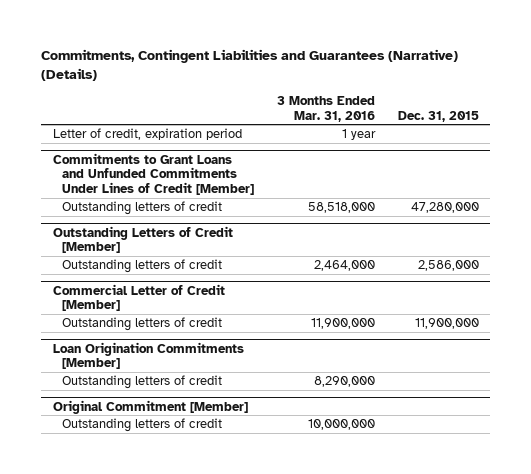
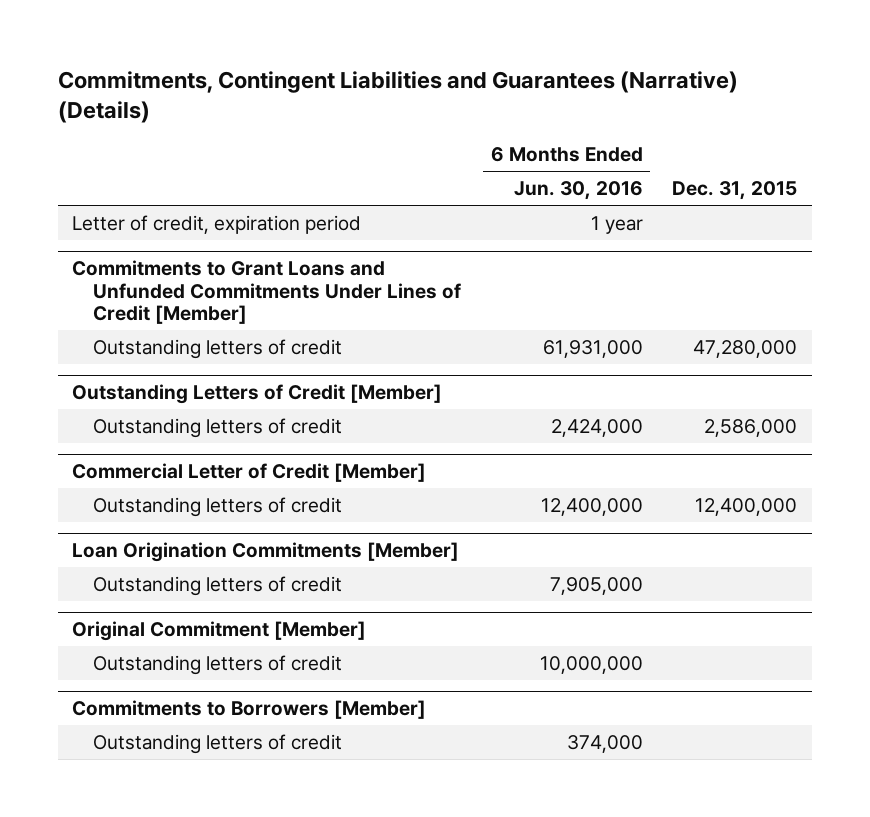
- | 3 Months Ended Mar. 31, 2016 | Dec. 31, 2015
+ | 6 Months Ended Jun. 30, 2016 | Dec. 31, 2015
@ Commercial Letter of Credit [Member]
- Outstanding letters of credit | 11,900,000 | 11,900,000
+ Outstanding letters of credit | 12,400,000 | 12,400,000
+ Commitments to Borrowers [Member]
+ Outstanding letters of credit | 374,000 |

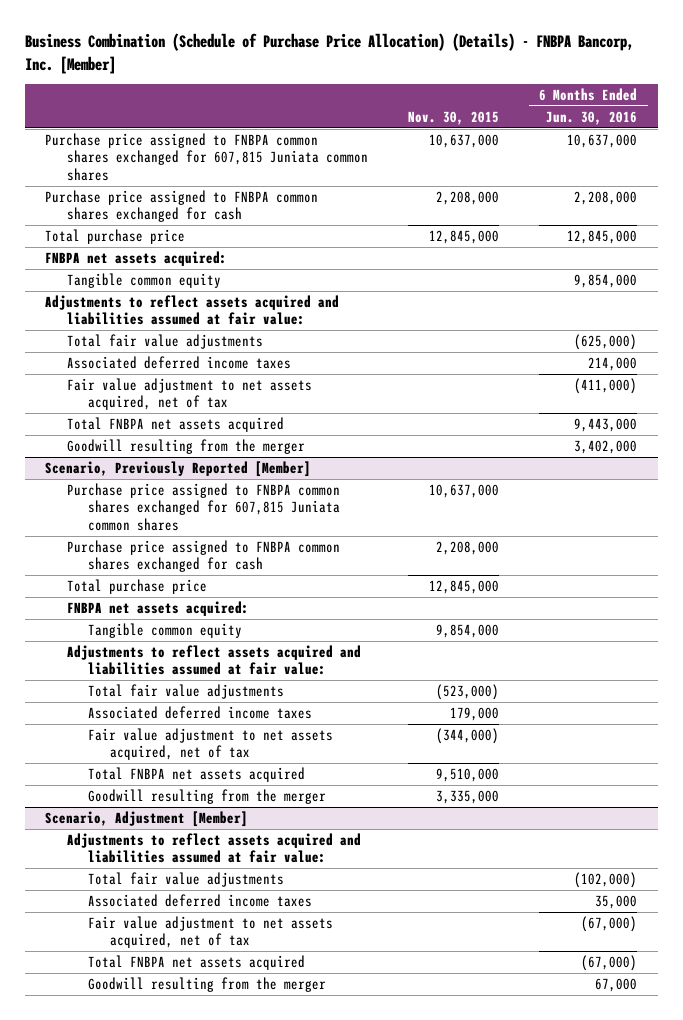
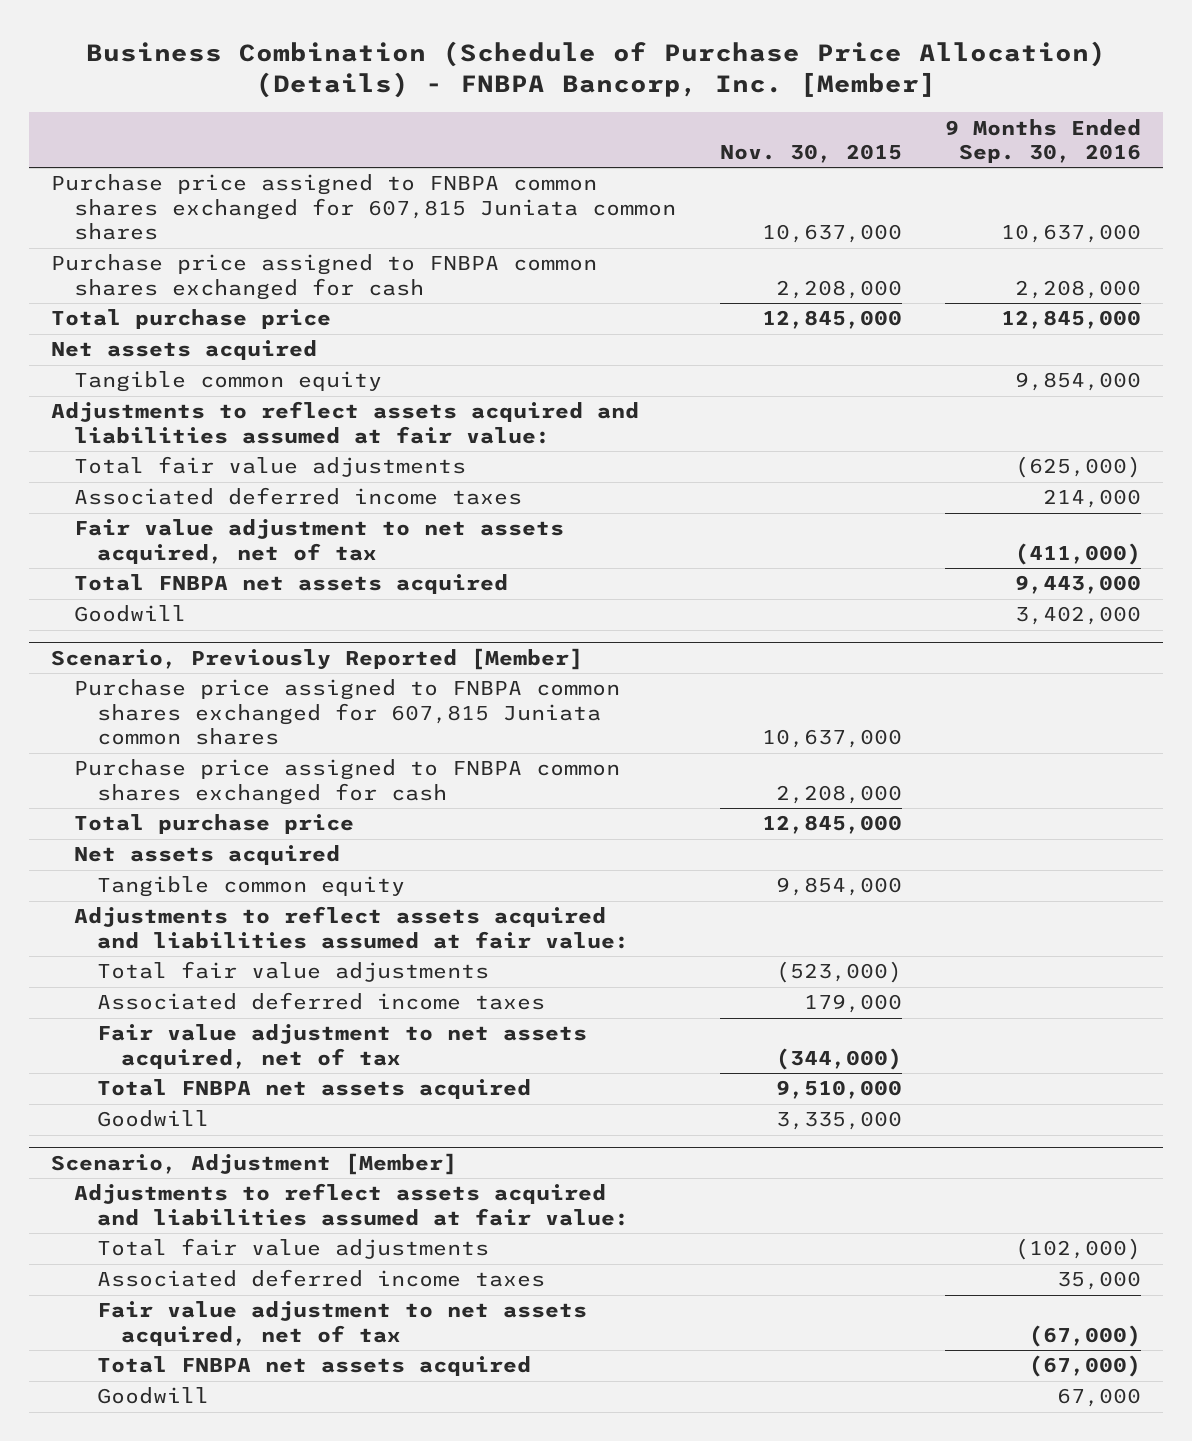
- | Nov. 30, 2015 | 6 Months Ended Jun. 30, 2016
+ | Nov. 30, 2015 | 9 Months Ended Sep. 30, 2016
- FNBPA net assets acquired:
+ Net assets acquired
- Goodwill resulting from the merger | | 3,402,000
+ Goodwill | | 3,402,000
@ Scenario, Previously Reported [Member]
- FNBPA net assets acquired:
+ Net assets acquired
- Goodwill resulting from the merger | 3,335,000 |
+ Goodwill | 3,335,000 |
@ Scenario, Adjustment [Member]
- Goodwill resulting from the merger | | 67,000
+ Goodwill | | 67,000

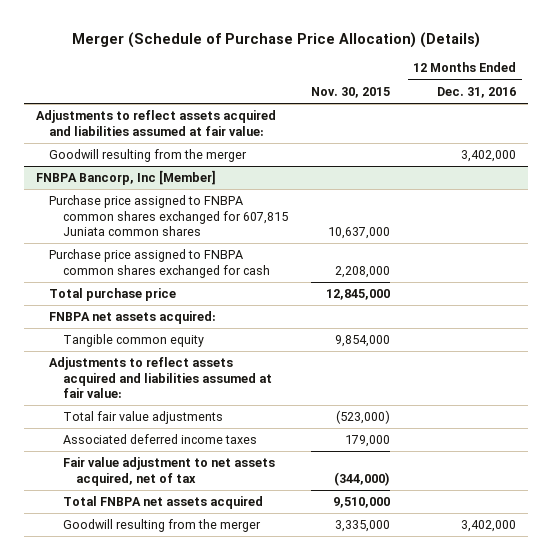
- Business Combination (Schedule of Purchase Price Allocation) (Details) - FNBPA Bancorp, Inc. [Member]
+ Merger (Schedule of Purchase Price Allocation) (Details)
- | Nov. 30, 2015 | 9 Months Ended Sep. 30, 2016
+ | Nov. 30, 2015 | 12 Months Ended Dec. 31, 2016
- Purchase price assigned to FNBPA common shares exchanged for 607,815 Juniata common shares | 10,637,000 | 10,637,000
- Purchase price assigned to FNBPA common shares exchanged for cash | 2,208,000 | 2,208,000
- Total purchase price | 12,845,000 | 12,845,000
- Net assets acquired
- Tangible common equity | | 9,854,000
- Total fair value adjustments | | (625,000)
- Associated deferred income taxes | | 214,000
- Fair value adjustment to net assets acquired, net of tax | | (411,000)
- Total FNBPA net assets acquired | | 9,443,000
- Goodwill | | 3,402,000
- Scenario, Previously Reported [Member]
+ Goodwill resulting from the merger | | 3,402,000
+ FNBPA Bancorp, Inc [Member]
- Net assets acquired
+ FNBPA net assets acquired:
- Goodwill | 3,335,000 |
- Scenario, Adjustment [Member]
- Adjustments to reflect assets acquired and liabilities assumed at fair value:
- Total fair value adjustments | | (102,000)
- Associated deferred income taxes | | 35,000
- Fair value adjustment to net assets acquired, net of tax | | (67,000)
- Total FNBPA net assets acquired | | (67,000)
- Goodwill | | 67,000
+ Goodwill resulting from the merger | 3,335,000 | 3,402,000

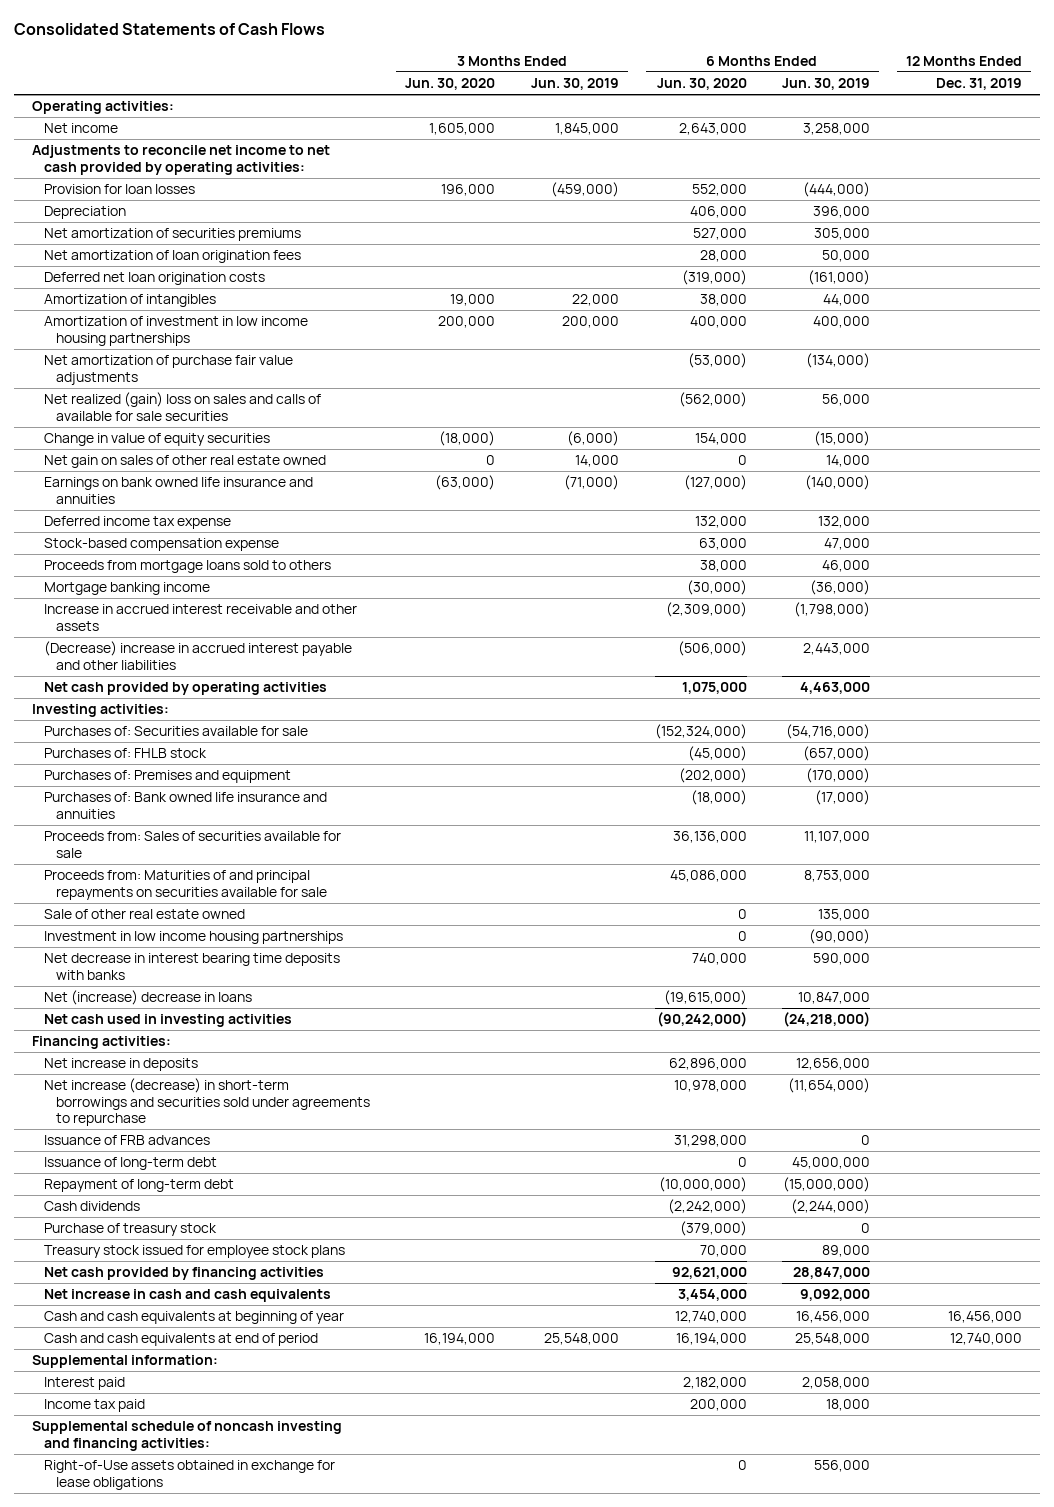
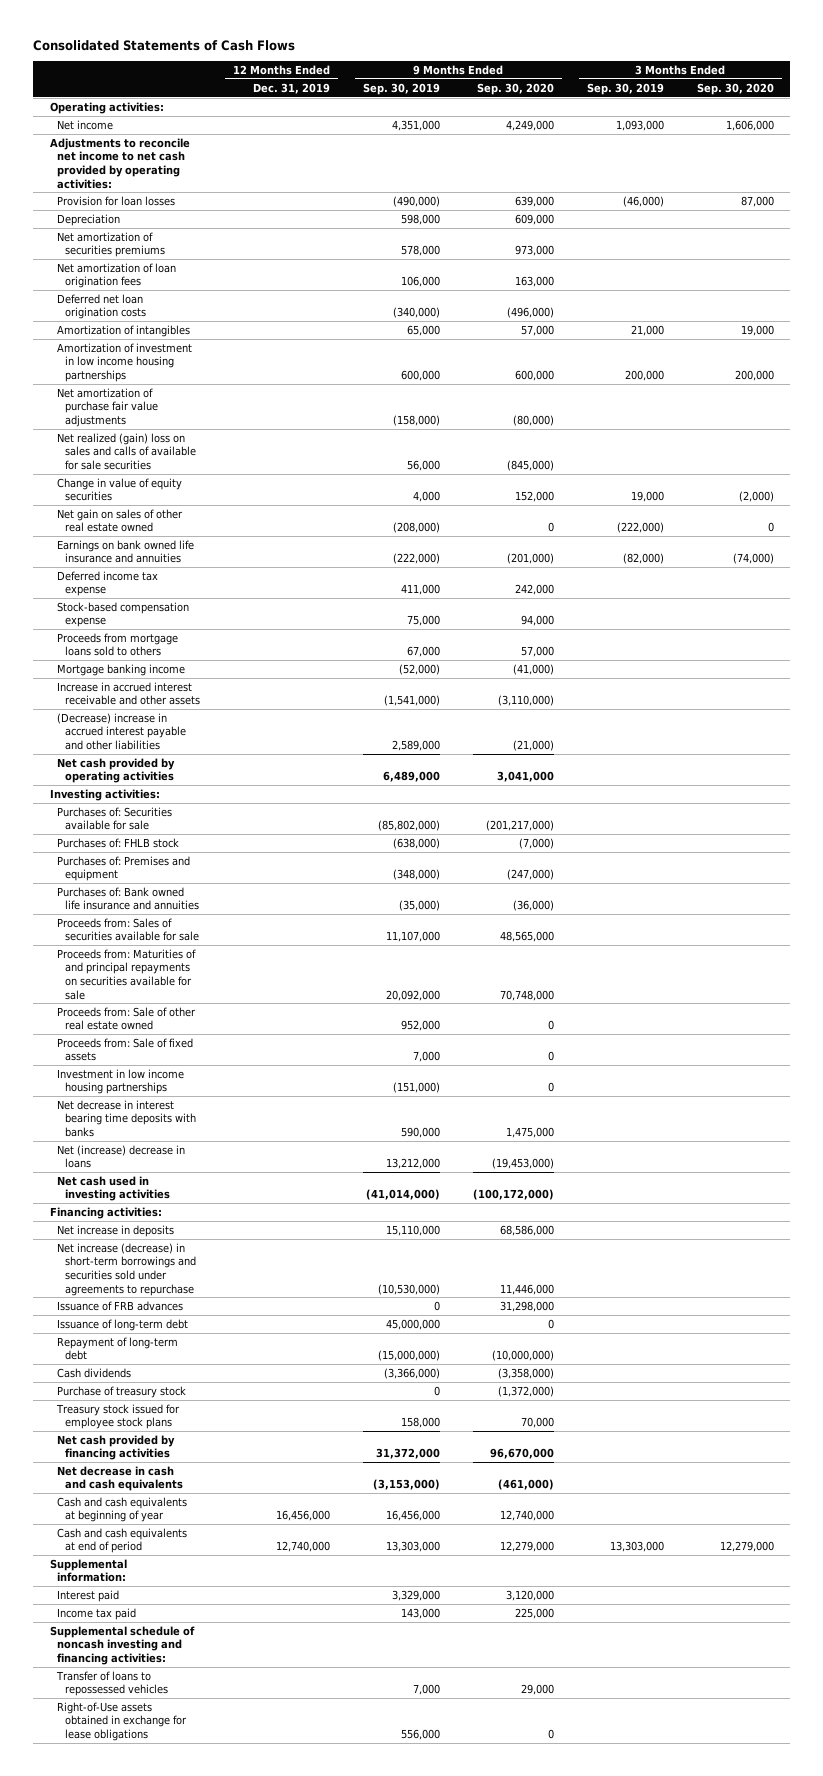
- | 3 Months Ended Jun. 30, 2020 | 3 Months Ended Jun. 30, 2019 | 6 Months Ended Jun. 30, 2020 | 6 Months Ended Jun. 30, 2019 | 12 Months Ended Dec. 31, 2019
+ | 12 Months Ended Dec. 31, 2019 | 9 Months Ended Sep. 30, 2019 | 9 Months Ended Sep. 30, 2020 | 3 Months Ended Sep. 30, 2019 | 3 Months Ended Sep. 30, 2020
- Sale of other real estate owned | | | 0 | 135,000 |
+ Proceeds from: Sale of other real estate owned | | 952,000 | 0 | |
+ Proceeds from: Sale of fixed assets | | 7,000 | 0 | |
- Net increase in cash and cash equivalents | | | 3,454,000 | 9,092,000 |
+ Net decrease in cash and cash equivalents | | (3,153,000) | (461,000) | |
+ Transfer of loans to repossessed vehicles | | 7,000 | 29,000 | |

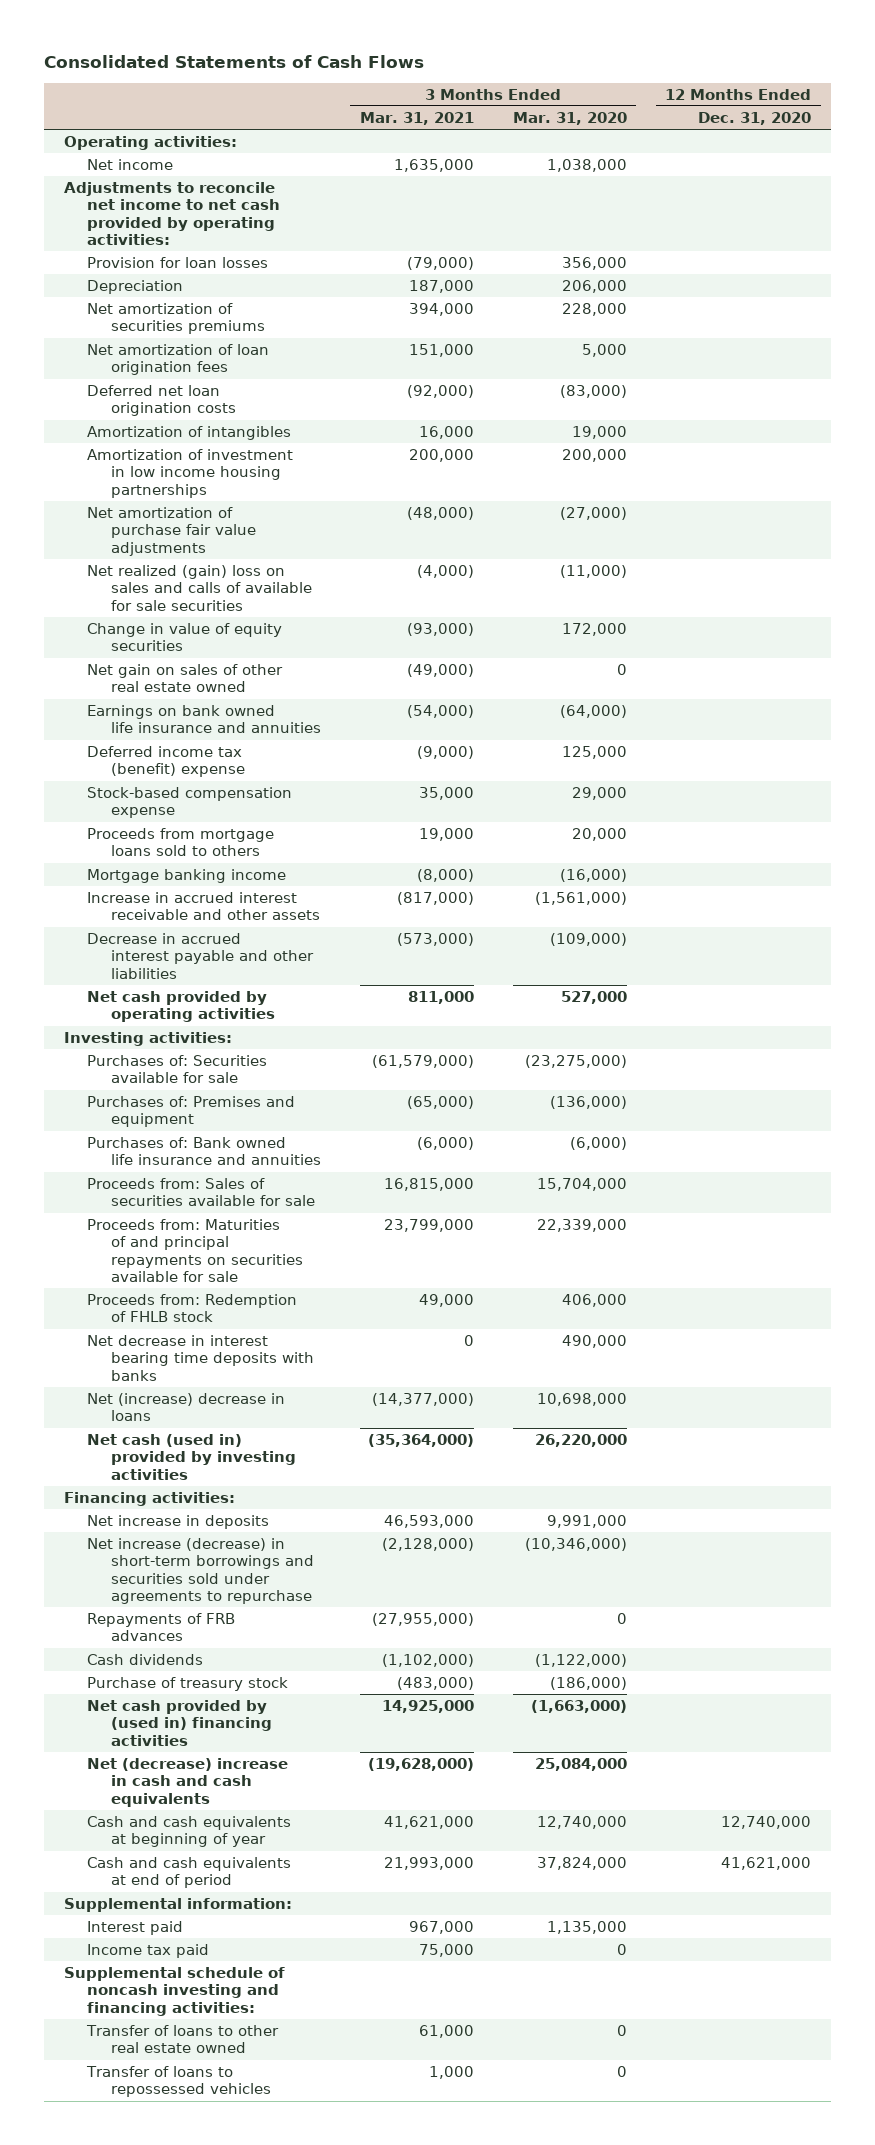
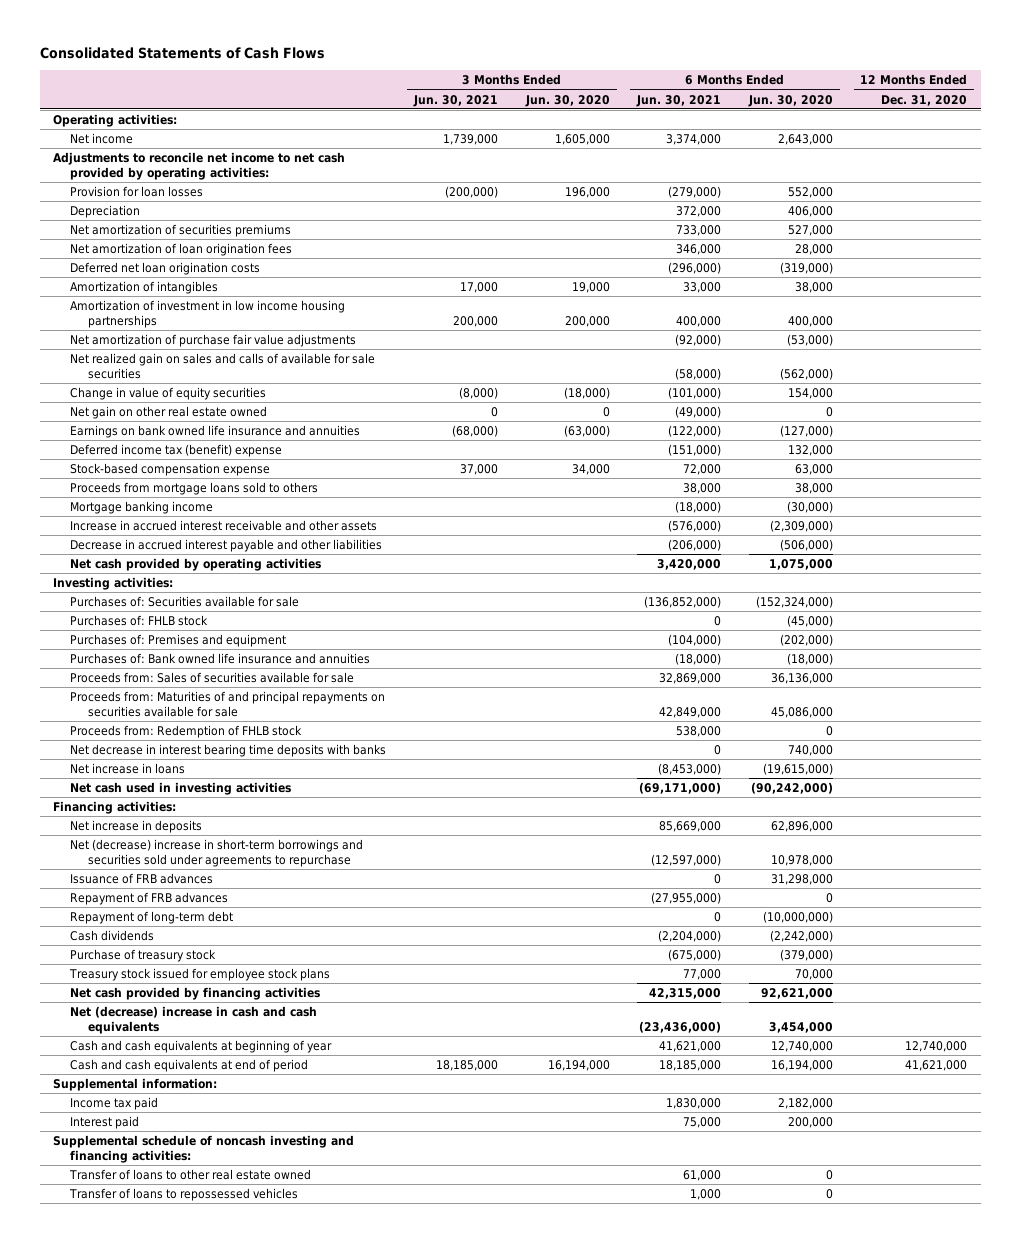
- | 3 Months Ended Mar. 31, 2021 | 3 Months Ended Mar. 31, 2020 | 12 Months Ended Dec. 31, 2020
+ | 3 Months Ended Jun. 30, 2021 | 3 Months Ended Jun. 30, 2020 | 6 Months Ended Jun. 30, 2021 | 6 Months Ended Jun. 30, 2020 | 12 Months Ended Dec. 31, 2020
- Net realized (gain) loss on sales and calls of available for sale securities | (4,000) | (11,000) |
+ Net realized gain on sales and calls of available for sale securities | | | (58,000) | (562,000) |
- Net gain on sales of other real estate owned | (49,000) | 0 |
+ Net gain on other real estate owned | 0 | 0 | (49,000) | 0 |
+ Purchases of: FHLB stock | | | 0 | (45,000) |
- Net (increase) decrease in loans | (14,377,000) | 10,698,000 |
- Net cash (used in) provided by investing activities | (35,364,000) | 26,220,000 |
+ Net increase in loans | | | (8,453,000) | (19,615,000) |
+ Net cash used in investing activities | | | (69,171,000) | (90,242,000) |
- Net increase (decrease) in short-term borrowings and securities sold under agreements to repurchase | (2,128,000) | (10,346,000) |
- Repayments of FRB advances | (27,955,000) | 0 |
+ Net (decrease) increase in short-term borrowings and securities sold under agreements to repurchase | | | (12,597,000) | 10,978,000 |
+ Issuance of FRB advances | | | 0 | 31,298,000 |
+ Repayment of FRB advances | | | (27,955,000) | 0 |
+ Repayment of long-term debt | | | 0 | (10,000,000) |
- Net cash provided by (used in) financing activities | 14,925,000 | (1,663,000) |
+ Treasury stock issued for employee stock plans | | | 77,000 | 70,000 |
+ Net cash provided by financing activities | | | 42,315,000 | 92,621,000 |
moved down: Interest paid | | | 75,000 | 200,000 |

